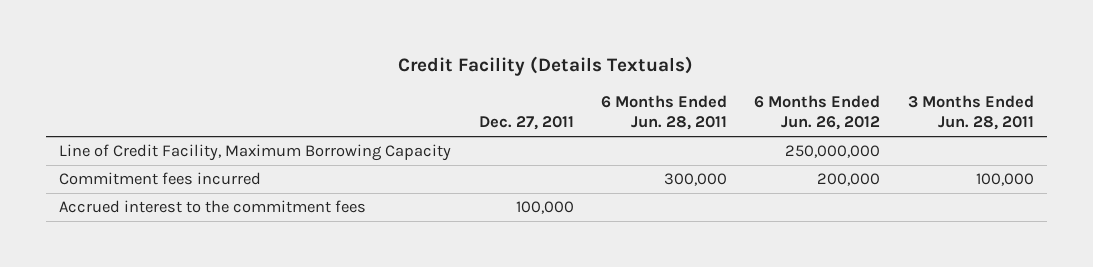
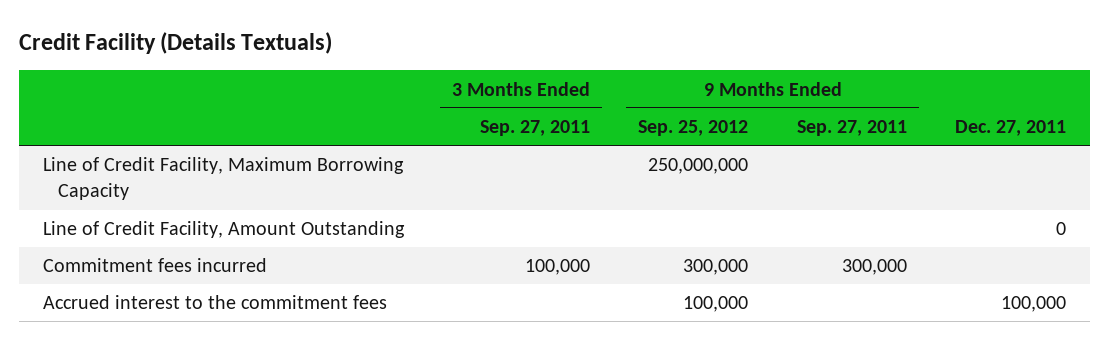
- | Dec. 27, 2011 | 6 Months Ended Jun. 28, 2011 | 6 Months Ended Jun. 26, 2012 | 3 Months Ended Jun. 28, 2011
+ | 3 Months Ended Sep. 27, 2011 | 9 Months Ended Sep. 25, 2012 | 9 Months Ended Sep. 27, 2011 | Dec. 27, 2011
+ Line of Credit Facility, Amount Outstanding | | | | 0

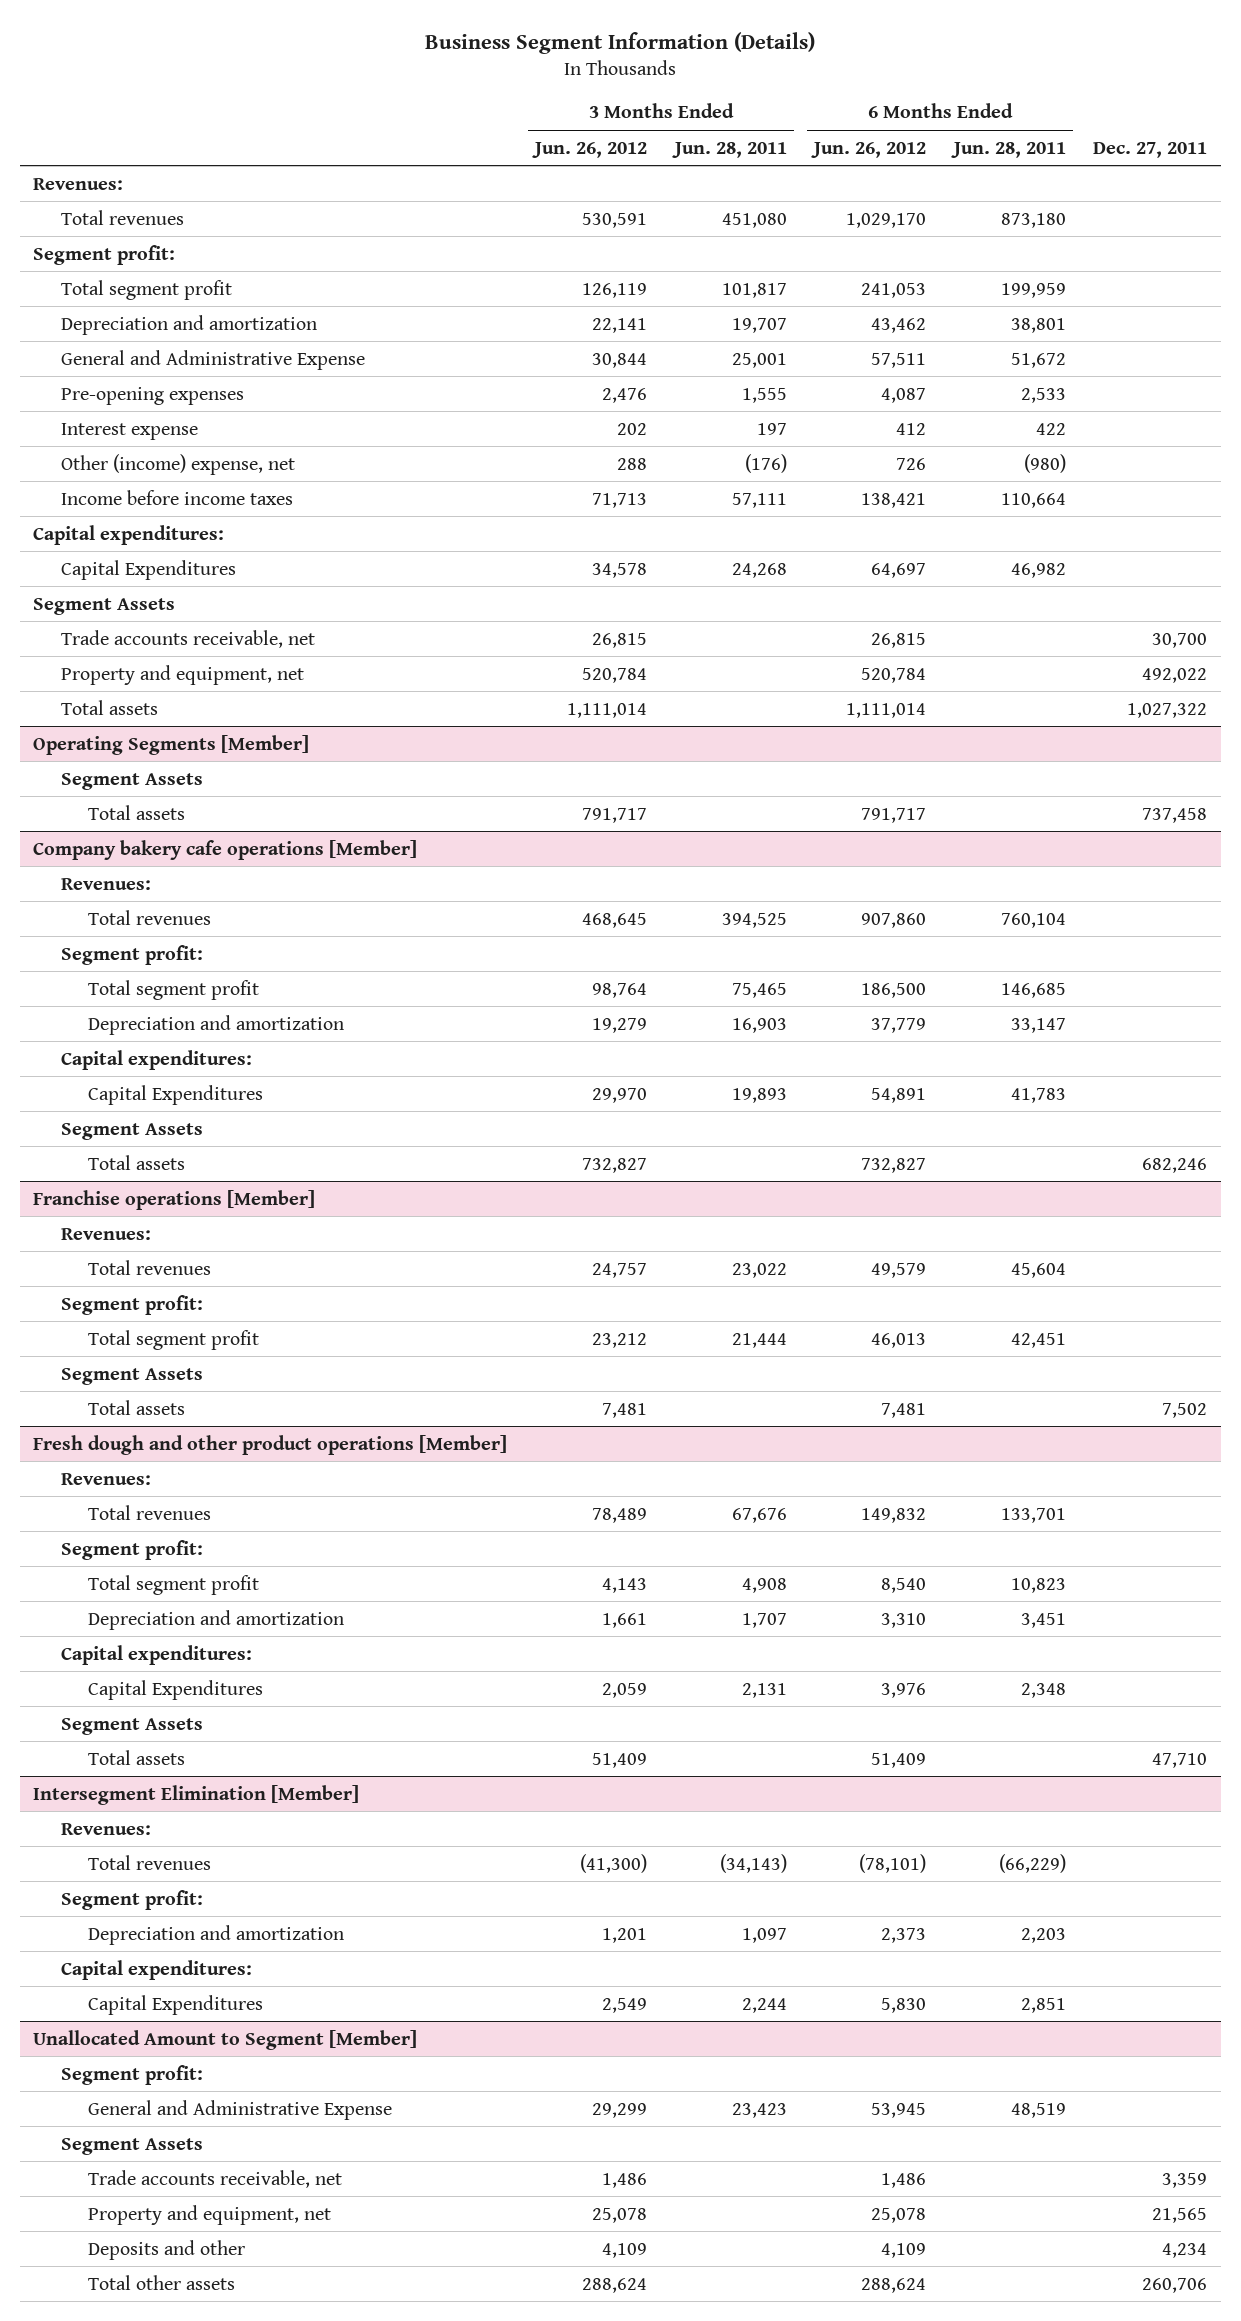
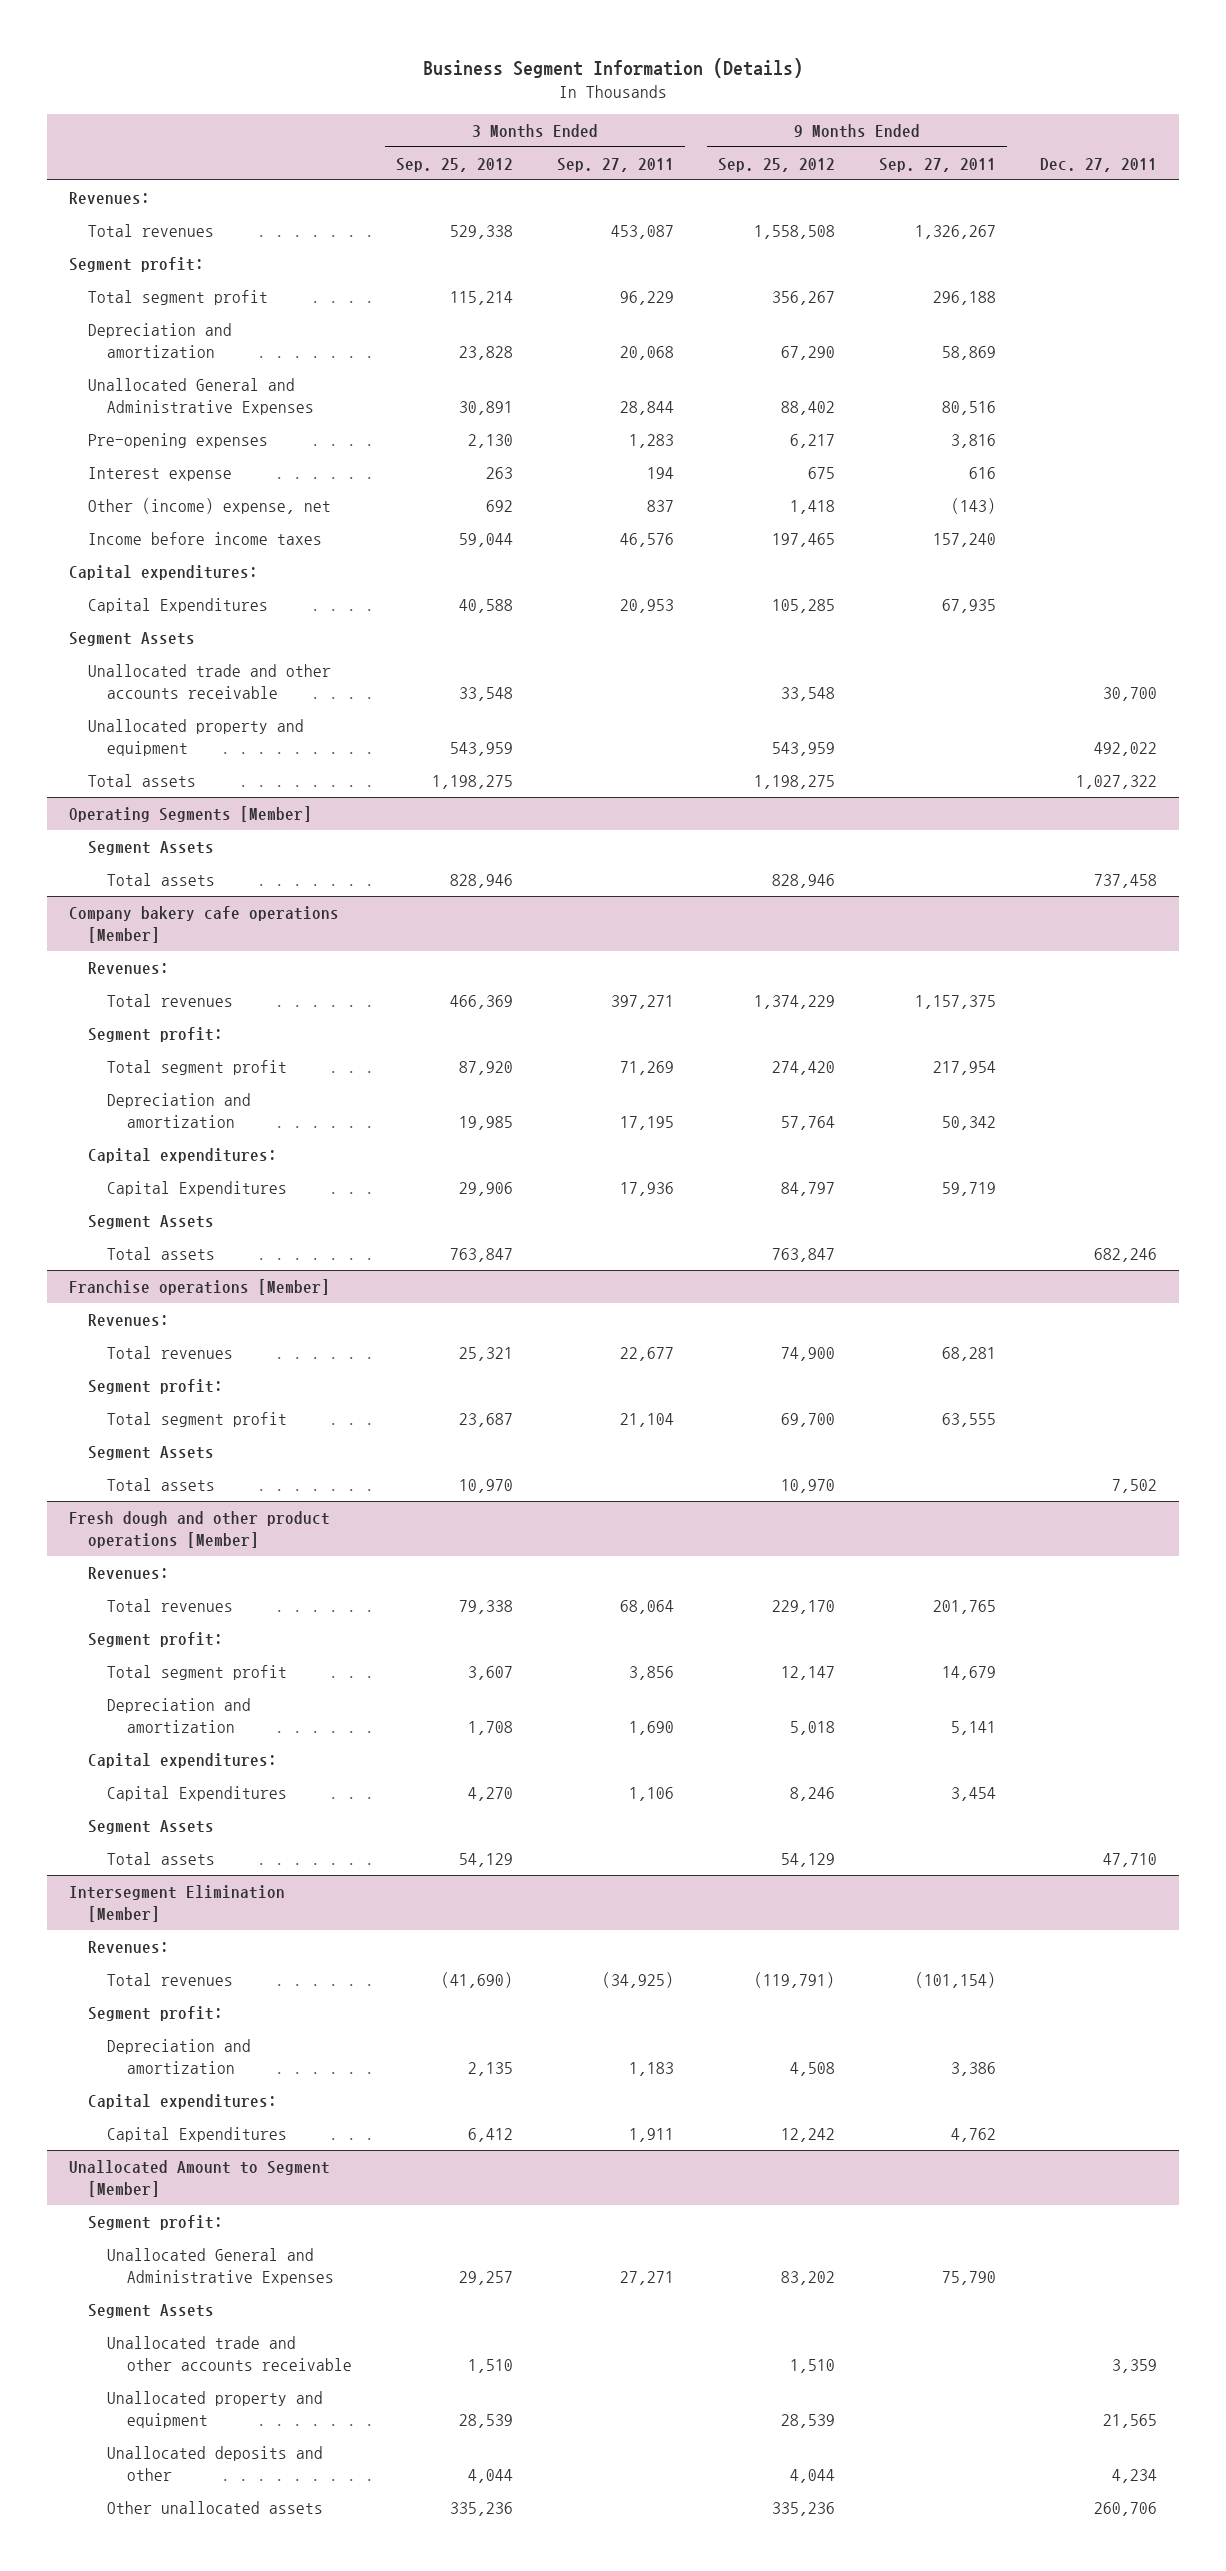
- | 3 Months Ended Jun. 26, 2012 | 3 Months Ended Jun. 28, 2011 | 6 Months Ended Jun. 26, 2012 | 6 Months Ended Jun. 28, 2011 | Dec. 27, 2011
+ | 3 Months Ended Sep. 25, 2012 | 3 Months Ended Sep. 27, 2011 | 9 Months Ended Sep. 25, 2012 | 9 Months Ended Sep. 27, 2011 | Dec. 27, 2011
- General and Administrative Expense | 30,844 | 25,001 | 57,511 | 51,672 |
+ Unallocated General and Administrative Expenses | 30,891 | 28,844 | 88,402 | 80,516 |
- Trade accounts receivable, net | 26,815 | | 26,815 | | 30,700
- Property and equipment, net | 520,784 | | 520,784 | | 492,022
+ Unallocated trade and other accounts receivable | 33,548 | | 33,548 | | 30,700
+ Unallocated property and equipment | 543,959 | | 543,959 | | 492,022
@ Unallocated Amount to Segment [Member]
- General and Administrative Expense | 29,299 | 23,423 | 53,945 | 48,519 |
+ Unallocated General and Administrative Expenses | 29,257 | 27,271 | 83,202 | 75,790 |
- Trade accounts receivable, net | 1,486 | | 1,486 | | 3,359
- Property and equipment, net | 25,078 | | 25,078 | | 21,565
- Deposits and other | 4,109 | | 4,109 | | 4,234
- Total other assets | 288,624 | | 288,624 | | 260,706
+ Unallocated trade and other accounts receivable | 1,510 | | 1,510 | | 3,359
+ Unallocated property and equipment | 28,539 | | 28,539 | | 21,565
+ Unallocated deposits and other | 4,044 | | 4,044 | | 4,234
+ Other unallocated assets | 335,236 | | 335,236 | | 260,706

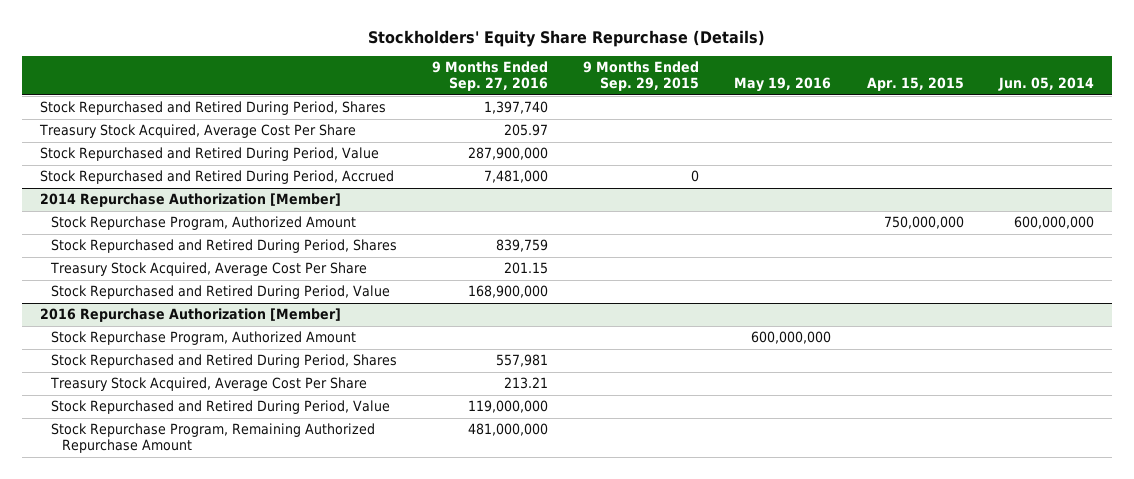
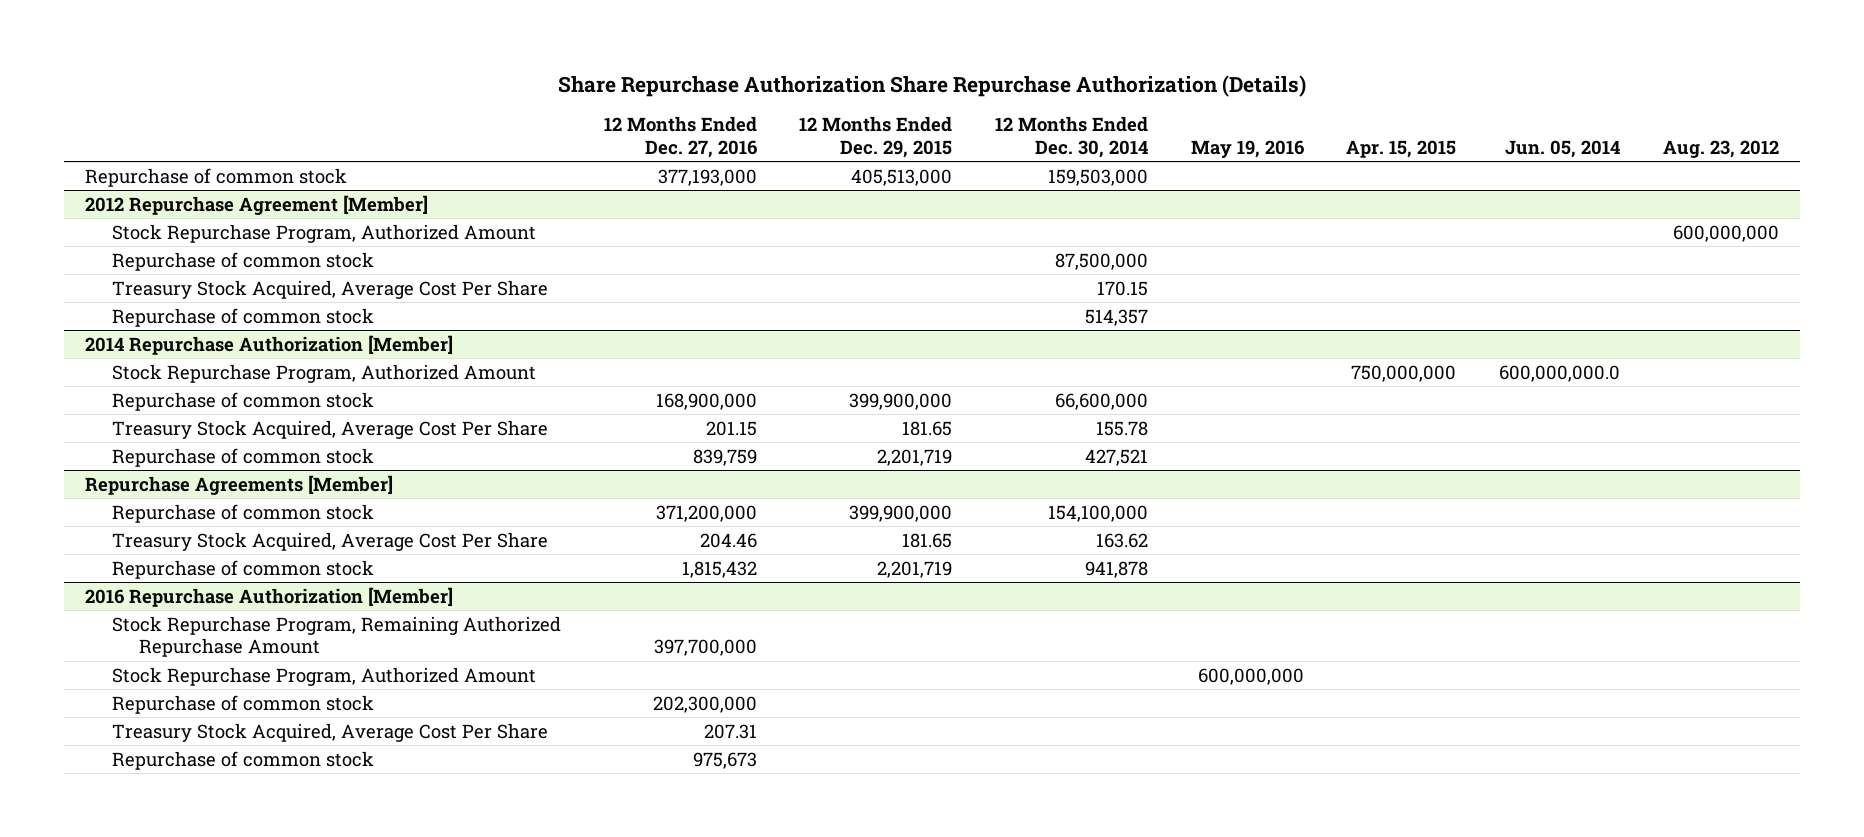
- Stockholders' Equity Share Repurchase (Details)
+ Share Repurchase Authorization Share Repurchase Authorization (Details)
- | 9 Months Ended Sep. 27, 2016 | 9 Months Ended Sep. 29, 2015 | May 19, 2016 | Apr. 15, 2015 | Jun. 05, 2014
+ | 12 Months Ended Dec. 27, 2016 | 12 Months Ended Dec. 29, 2015 | 12 Months Ended Dec. 30, 2014 | May 19, 2016 | Apr. 15, 2015 | Jun. 05, 2014 | Aug. 23, 2012
- Stock Repurchased and Retired During Period, Shares | 1,397,740 | | | |
- Treasury Stock Acquired, Average Cost Per Share | 205.97 | | | |
- Stock Repurchased and Retired During Period, Value | 287,900,000 | | | |
- Stock Repurchased and Retired During Period, Accrued | 7,481,000 | 0 | | |
+ Repurchase of common stock | 377,193,000 | 405,513,000 | 159,503,000 | | | |
+ 2012 Repurchase Agreement [Member]
+ Stock Repurchase Program, Authorized Amount | | | | | | | 600,000,000
+ Repurchase of common stock | | | 87,500,000 | | | |
+ Treasury Stock Acquired, Average Cost Per Share | | | 170.15 | | | |
+ Repurchase of common stock | | | 514,357 | | | |
@ 2014 Repurchase Authorization [Member]
- Stock Repurchase Program, Authorized Amount | | | | 750,000,000 | 600,000,000
- Stock Repurchased and Retired During Period, Shares | 839,759 | | | |
+ Stock Repurchase Program, Authorized Amount | | | | | 750,000,000 | 600,000,000.0 |
+ Repurchase of common stock | 168,900,000 | 399,900,000 | 66,600,000 | | | |
- Stock Repurchased and Retired During Period, Value | 168,900,000 | | | |
+ Repurchase of common stock | 839,759 | 2,201,719 | 427,521 | | | |
+ Repurchase Agreements [Member]
+ Repurchase of common stock | 371,200,000 | 399,900,000 | 154,100,000 | | | |
+ Treasury Stock Acquired, Average Cost Per Share | 204.46 | 181.65 | 163.62 | | | |
+ Repurchase of common stock | 1,815,432 | 2,201,719 | 941,878 | | | |
@ 2016 Repurchase Authorization [Member]
moved up: Stock Repurchase Program, Remaining Authorized Repurchase Amount | 397,700,000 | | | | | |
- Stock Repurchased and Retired During Period, Shares | 557,981 | | | |
+ Repurchase of common stock | 202,300,000 | | | | | |
- Stock Repurchased and Retired During Period, Value | 119,000,000 | | | |
+ Repurchase of common stock | 975,673 | | | | | |

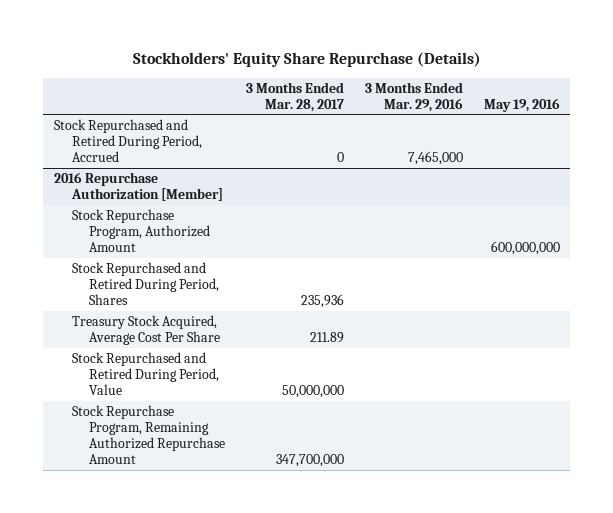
- Share Repurchase Authorization Share Repurchase Authorization (Details)
+ Stockholders' Equity Share Repurchase (Details)
- | 12 Months Ended Dec. 27, 2016 | 12 Months Ended Dec. 29, 2015 | 12 Months Ended Dec. 30, 2014 | May 19, 2016 | Apr. 15, 2015 | Jun. 05, 2014 | Aug. 23, 2012
+ | 3 Months Ended Mar. 28, 2017 | 3 Months Ended Mar. 29, 2016 | May 19, 2016
- Repurchase of common stock | 377,193,000 | 405,513,000 | 159,503,000 | | | |
- 2012 Repurchase Agreement [Member]
- Stock Repurchase Program, Authorized Amount | | | | | | | 600,000,000
- Repurchase of common stock | | | 87,500,000 | | | |
- Treasury Stock Acquired, Average Cost Per Share | | | 170.15 | | | |
- Repurchase of common stock | | | 514,357 | | | |
- 2014 Repurchase Authorization [Member]
- Stock Repurchase Program, Authorized Amount | | | | | 750,000,000 | 600,000,000.0 |
- Repurchase of common stock | 168,900,000 | 399,900,000 | 66,600,000 | | | |
- Treasury Stock Acquired, Average Cost Per Share | 201.15 | 181.65 | 155.78 | | | |
- Repurchase of common stock | 839,759 | 2,201,719 | 427,521 | | | |
- Repurchase Agreements [Member]
- Repurchase of common stock | 371,200,000 | 399,900,000 | 154,100,000 | | | |
- Treasury Stock Acquired, Average Cost Per Share | 204.46 | 181.65 | 163.62 | | | |
- Repurchase of common stock | 1,815,432 | 2,201,719 | 941,878 | | | |
+ Stock Repurchased and Retired During Period, Accrued | 0 | 7,465,000 |
@ 2016 Repurchase Authorization [Member]
- Repurchase of common stock | 202,300,000 | | | | | |
+ Stock Repurchased and Retired During Period, Shares | 235,936 | |
- Repurchase of common stock | 975,673 | | | | | |
+ Stock Repurchased and Retired During Period, Value | 50,000,000 | |
moved down: Stock Repurchase Program, Remaining Authorized Repurchase Amount | 347,700,000 | |

